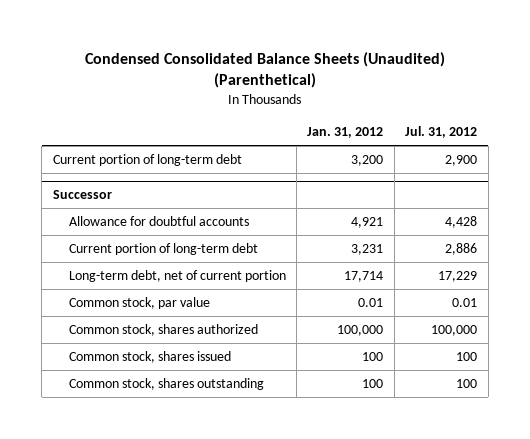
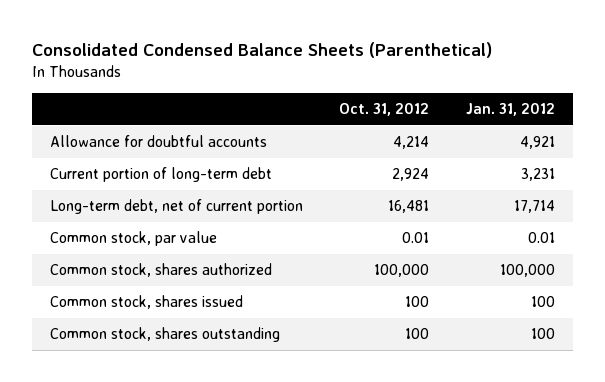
- Condensed Consolidated Balance Sheets (Unaudited) (Parenthetical)
+ Consolidated Condensed Balance Sheets (Parenthetical)
- | Jan. 31, 2012 | Jul. 31, 2012
+ | Oct. 31, 2012 | Jan. 31, 2012
- Current portion of long-term debt | 3,200 | 2,900
- Successor

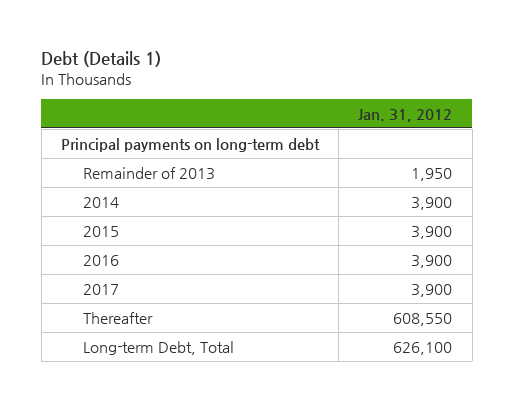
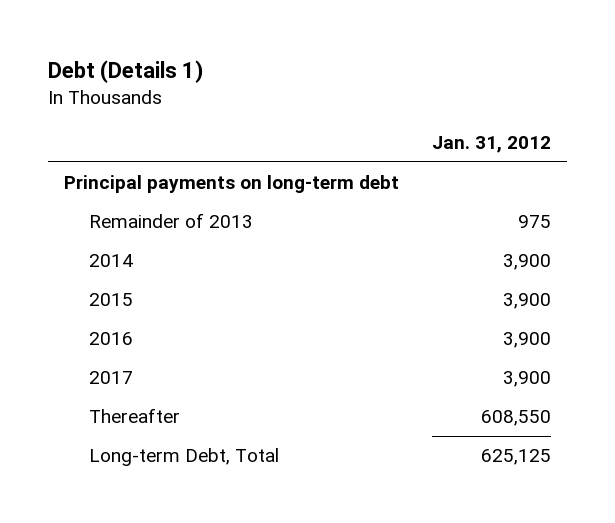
- Remainder of 2013 | 1,950
+ Remainder of 2013 | 975
- Long-term Debt, Total | 626,100
+ Long-term Debt, Total | 625,125

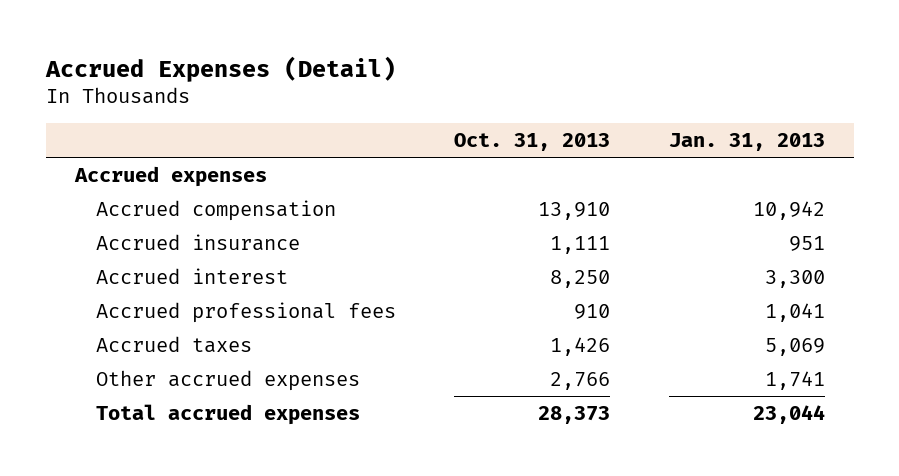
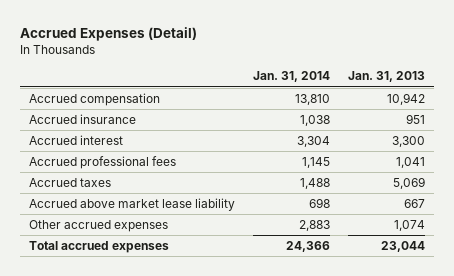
- | Oct. 31, 2013 | Jan. 31, 2013
+ | Jan. 31, 2014 | Jan. 31, 2013
- Accrued expenses
- Other accrued expenses | 2,766 | 1,741
+ Accrued above market lease liability | 698 | 667
+ Other accrued expenses | 2,883 | 1,074

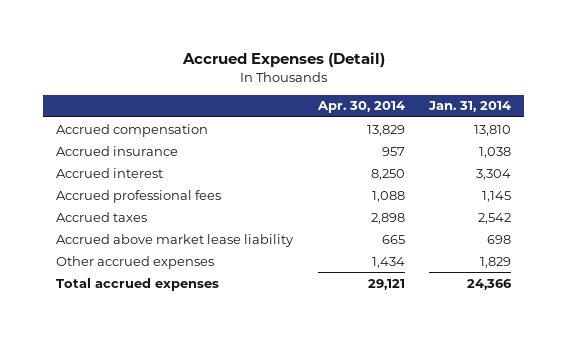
- | Jan. 31, 2014 | Jan. 31, 2013
+ | Apr. 30, 2014 | Jan. 31, 2014
- Accrued taxes | 1,488 | 5,069
+ Accrued taxes | 2,898 | 2,542
- Other accrued expenses | 2,883 | 1,074
+ Other accrued expenses | 1,434 | 1,829

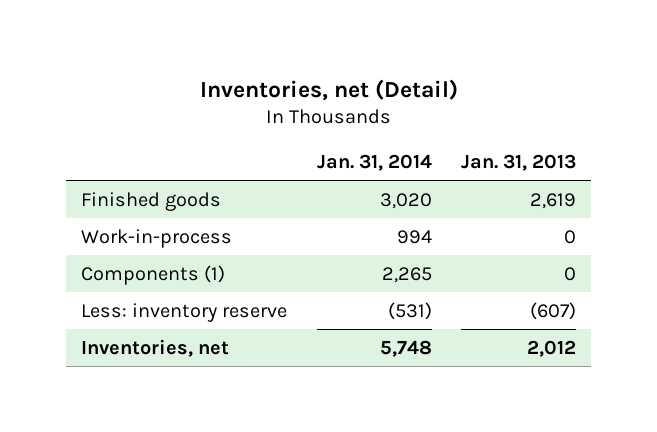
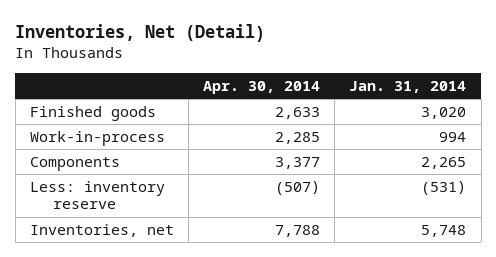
- Inventories, net (Detail)
+ Inventories, Net (Detail)
- | Jan. 31, 2014 | Jan. 31, 2013
+ | Apr. 30, 2014 | Jan. 31, 2014
- Components (1) | 2,265 | 0
+ Components | 3,377 | 2,265

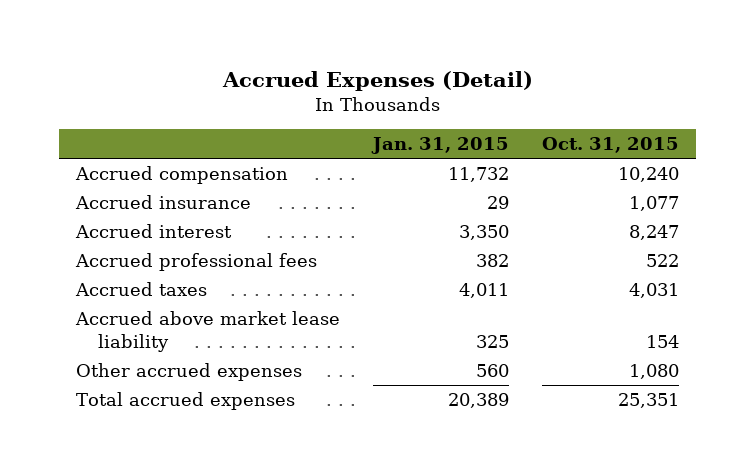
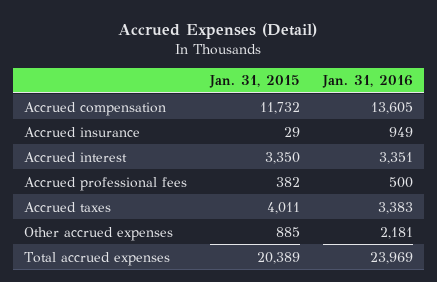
- | Jan. 31, 2015 | Oct. 31, 2015
+ | Jan. 31, 2015 | Jan. 31, 2016
- Accrued above market lease liability | 325 | 154
- Other accrued expenses | 560 | 1,080
+ Other accrued expenses | 885 | 2,181

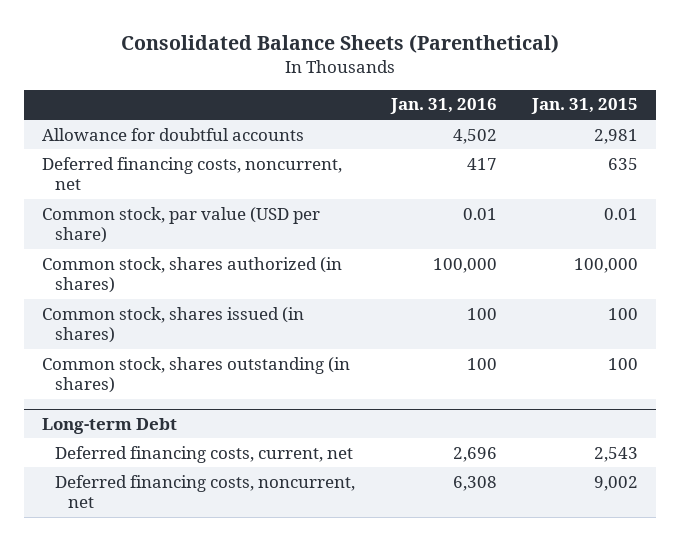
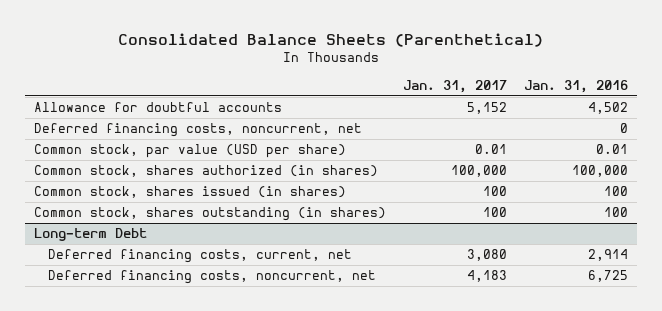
- | Jan. 31, 2016 | Jan. 31, 2015
+ | Jan. 31, 2017 | Jan. 31, 2016
- Deferred financing costs, noncurrent, net | 417 | 635
+ Deferred financing costs, noncurrent, net | | 0
@ Long-term Debt
- Deferred financing costs, current, net | 2,696 | 2,543
- Deferred financing costs, noncurrent, net | 6,308 | 9,002
+ Deferred financing costs, current, net | 3,080 | 2,914
+ Deferred financing costs, noncurrent, net | 4,183 | 6,725

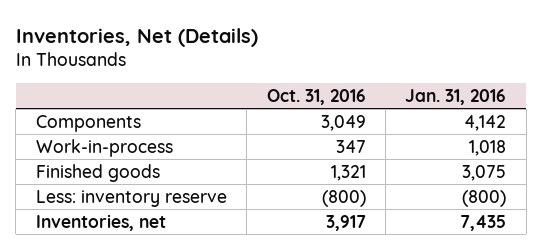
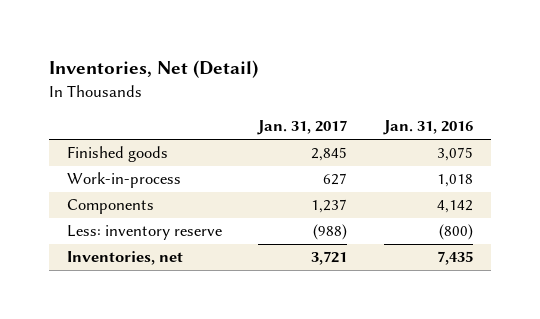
- Inventories, Net (Details)
+ Inventories, Net (Detail)
- | Oct. 31, 2016 | Jan. 31, 2016
+ | Jan. 31, 2017 | Jan. 31, 2016
moved down: Work-in-process | 627 | 1,018
moved down: Components | 1,237 | 4,142

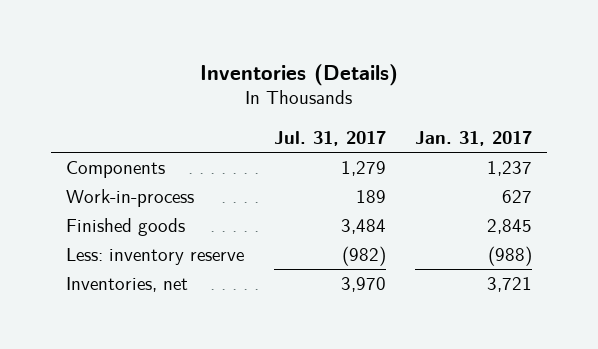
- Inventories, Net (Detail)
+ Inventories (Details)
- | Jan. 31, 2017 | Jan. 31, 2016
+ | Jul. 31, 2017 | Jan. 31, 2017
moved down: Work-in-process | 189 | 627
moved down: Finished goods | 3,484 | 2,845

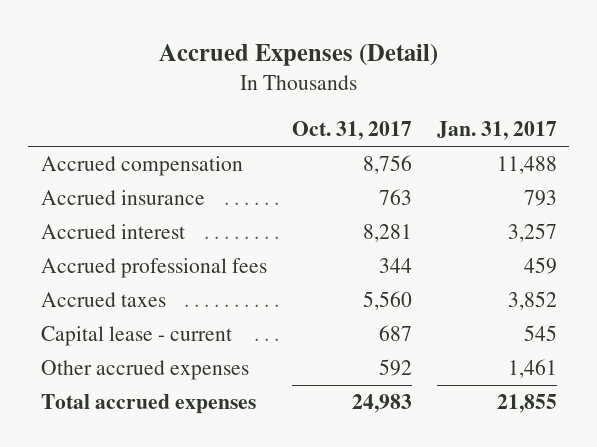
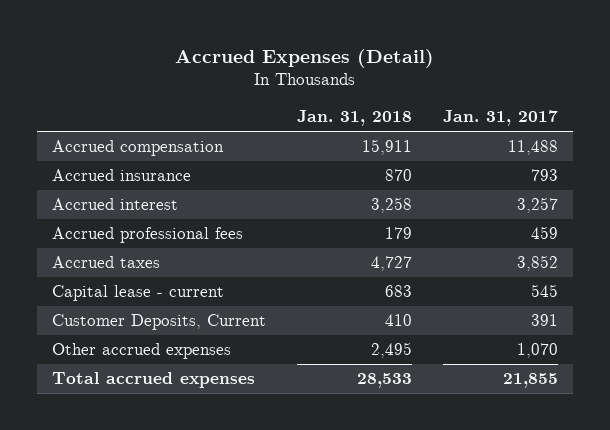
- | Oct. 31, 2017 | Jan. 31, 2017
+ | Jan. 31, 2018 | Jan. 31, 2017
- Other accrued expenses | 592 | 1,461
+ Customer Deposits, Current | 410 | 391
+ Other accrued expenses | 2,495 | 1,070

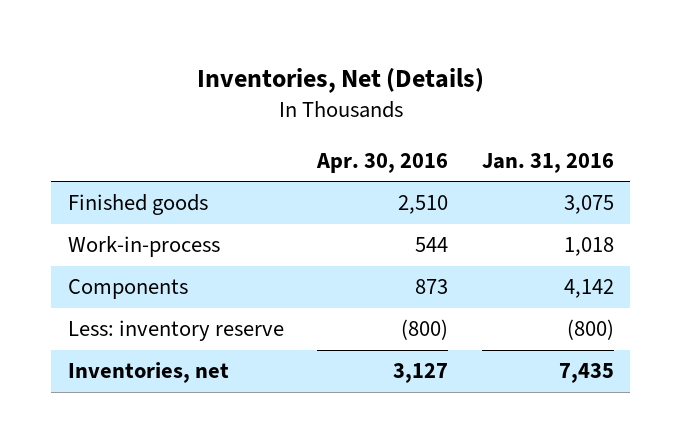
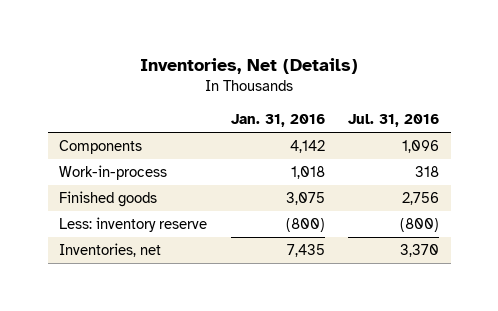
- | Apr. 30, 2016 | Jan. 31, 2016
+ | Jan. 31, 2016 | Jul. 31, 2016
moved down: Work-in-process | 1,018 | 318
moved down: Finished goods | 3,075 | 2,756

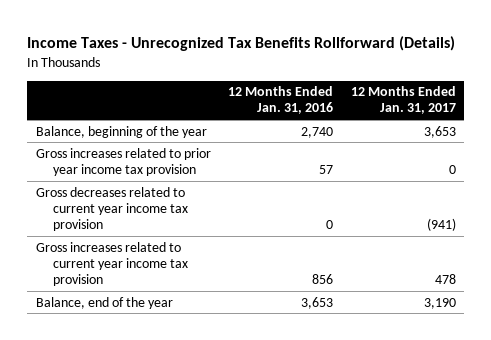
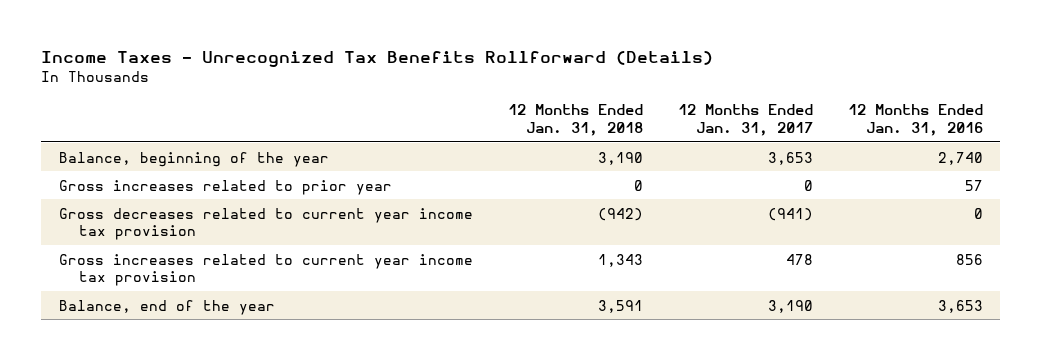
- | 12 Months Ended Jan. 31, 2016 | 12 Months Ended Jan. 31, 2017
+ | 12 Months Ended Jan. 31, 2018 | 12 Months Ended Jan. 31, 2017 | 12 Months Ended Jan. 31, 2016
- Gross increases related to prior year income tax provision | 57 | 0
+ Gross increases related to prior year | 0 | 0 | 57

